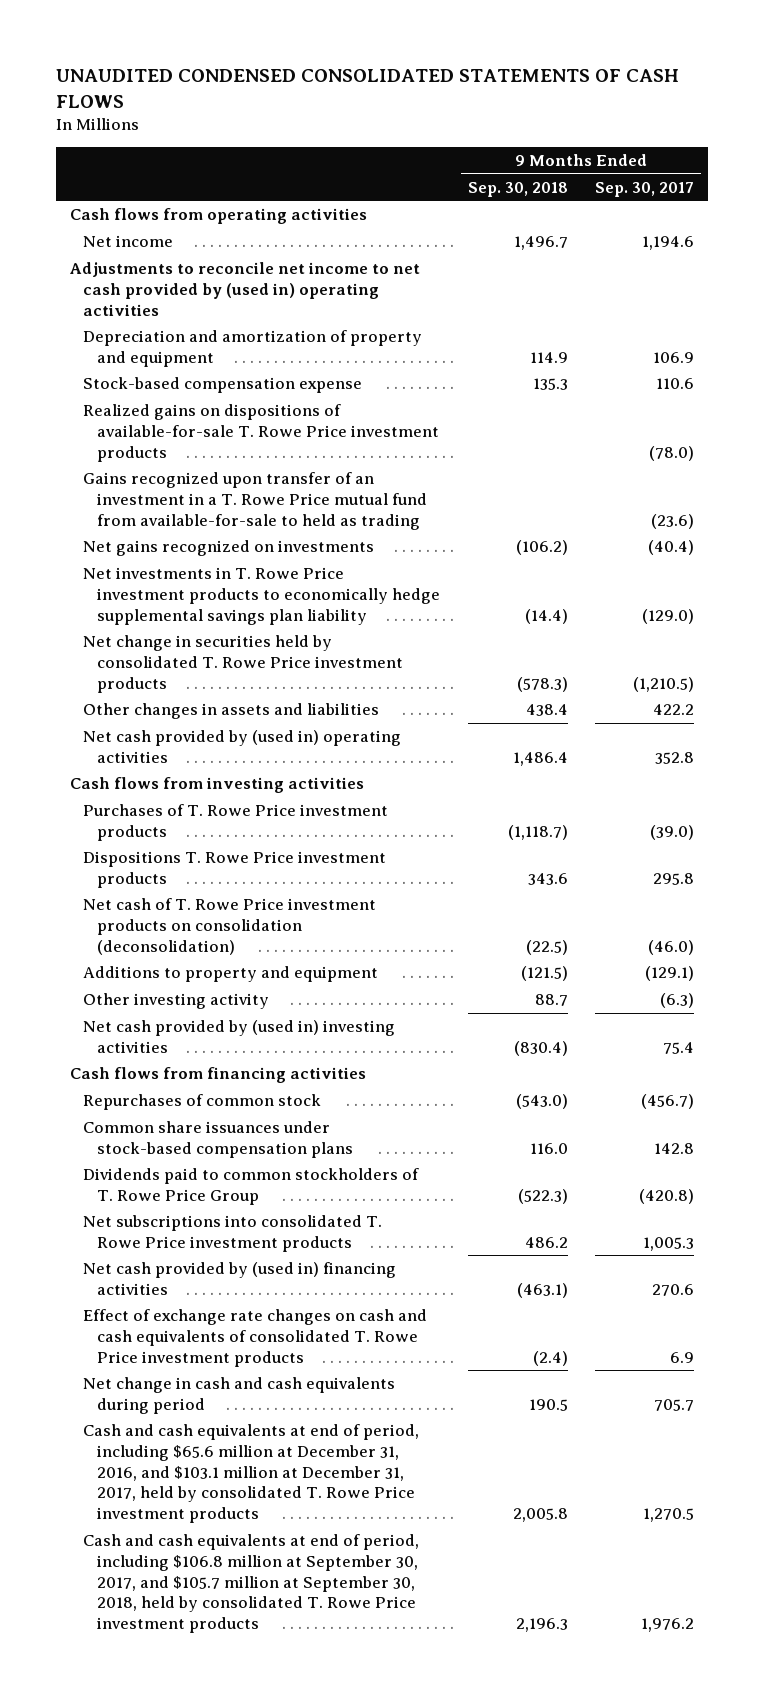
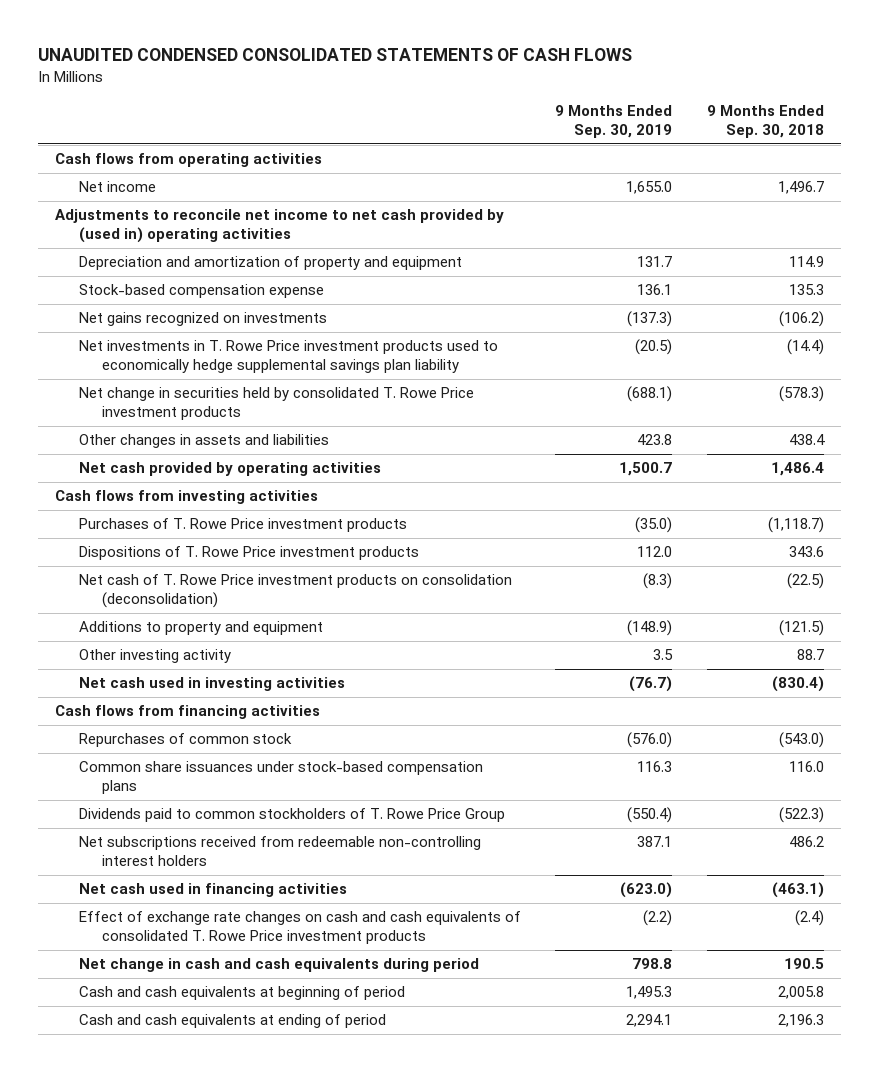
- | 9 Months Ended Sep. 30, 2018 | 9 Months Ended Sep. 30, 2017
+ | 9 Months Ended Sep. 30, 2019 | 9 Months Ended Sep. 30, 2018
- Realized gains on dispositions of available-for-sale T. Rowe Price investment products | | (78.0)
- Gains recognized upon transfer of an investment in a T. Rowe Price mutual fund from available-for-sale to held as trading | | (23.6)
- Net investments in T. Rowe Price investment products to economically hedge supplemental savings plan liability | (14.4) | (129.0)
+ Net investments in T. Rowe Price investment products used to economically hedge supplemental savings plan liability | (20.5) | (14.4)
- Net cash provided by (used in) operating activities | 1,486.4 | 352.8
+ Net cash provided by operating activities | 1,500.7 | 1,486.4
- Dispositions T. Rowe Price investment products | 343.6 | 295.8
+ Dispositions of T. Rowe Price investment products | 112.0 | 343.6
- Net cash provided by (used in) investing activities | (830.4) | 75.4
+ Net cash used in investing activities | (76.7) | (830.4)
- Net subscriptions into consolidated T. Rowe Price investment products | 486.2 | 1,005.3
- Net cash provided by (used in) financing activities | (463.1) | 270.6
+ Net subscriptions received from redeemable non-controlling interest holders | 387.1 | 486.2
+ Net cash used in financing activities | (623.0) | (463.1)
- Cash and cash equivalents at end of period, including $65.6 million at December 31, 2016, and $103.1 million at December 31, 2017, held by consolidated T. Rowe Price investment products | 2,005.8 | 1,270.5
- Cash and cash equivalents at end of period, including $106.8 million at September 30, 2017, and $105.7 million at September 30, 2018, held by consolidated T. Rowe Price investment products | 2,196.3 | 1,976.2
+ Cash and cash equivalents at beginning of period | 1,495.3 | 2,005.8
+ Cash and cash equivalents at ending of period | 2,294.1 | 2,196.3

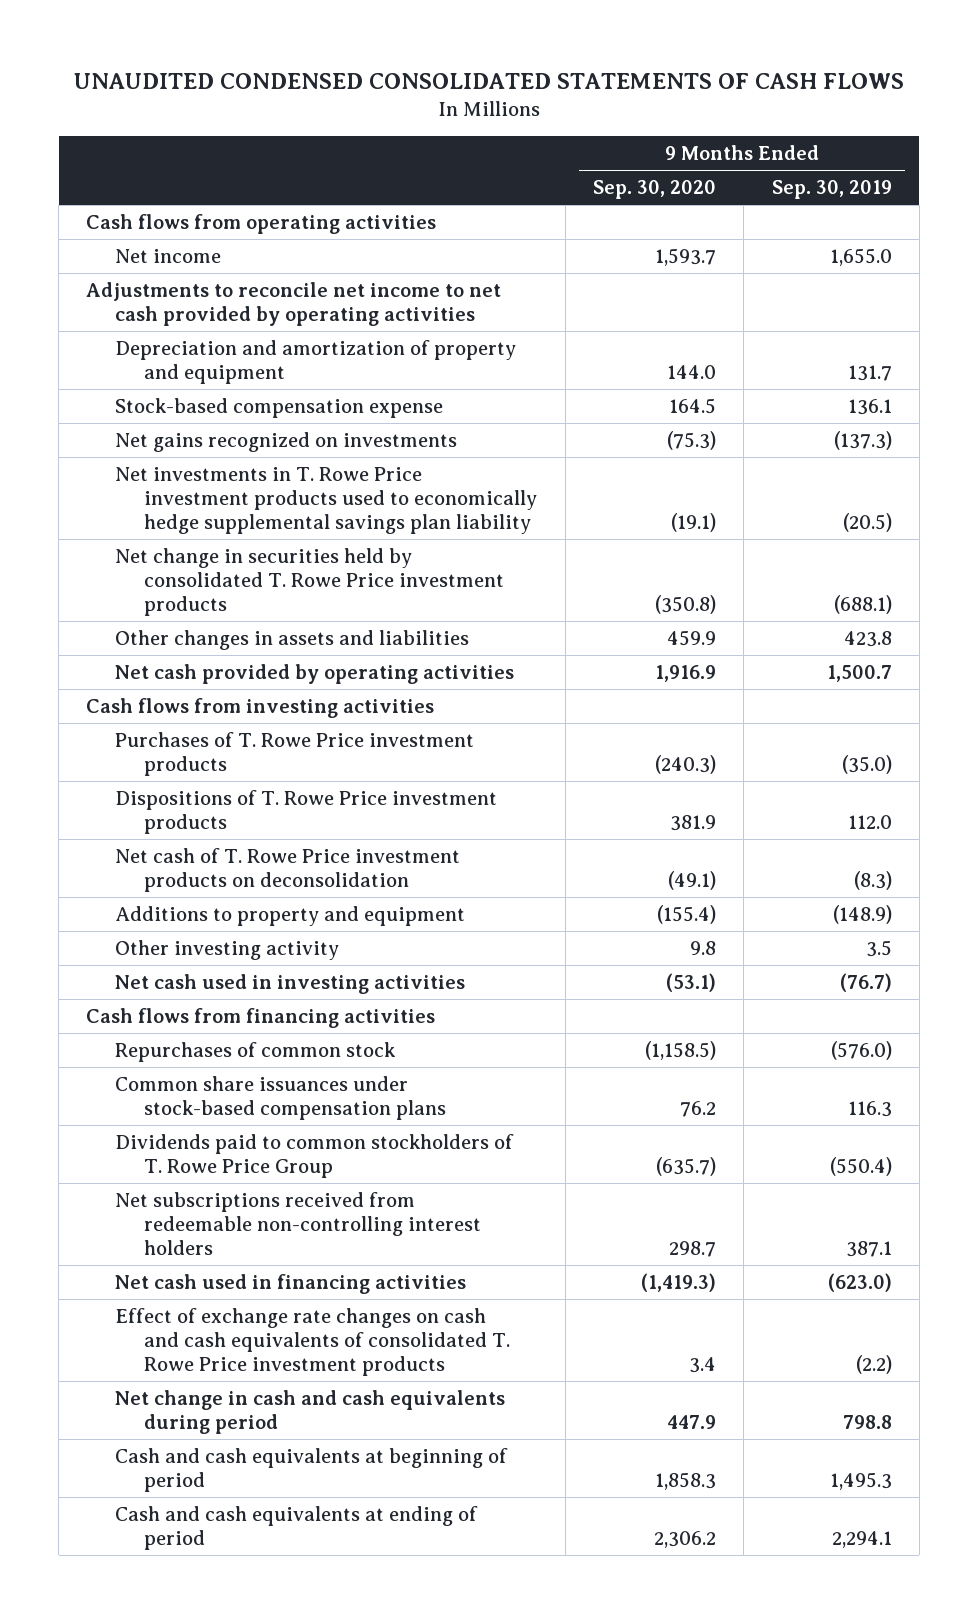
- | 9 Months Ended Sep. 30, 2019 | 9 Months Ended Sep. 30, 2018
+ | 9 Months Ended Sep. 30, 2020 | 9 Months Ended Sep. 30, 2019
- Adjustments to reconcile net income to net cash provided by (used in) operating activities
+ Adjustments to reconcile net income to net cash provided by operating activities
- Net cash of T. Rowe Price investment products on consolidation (deconsolidation) | (8.3) | (22.5)
+ Net cash of T. Rowe Price investment products on deconsolidation | (49.1) | (8.3)

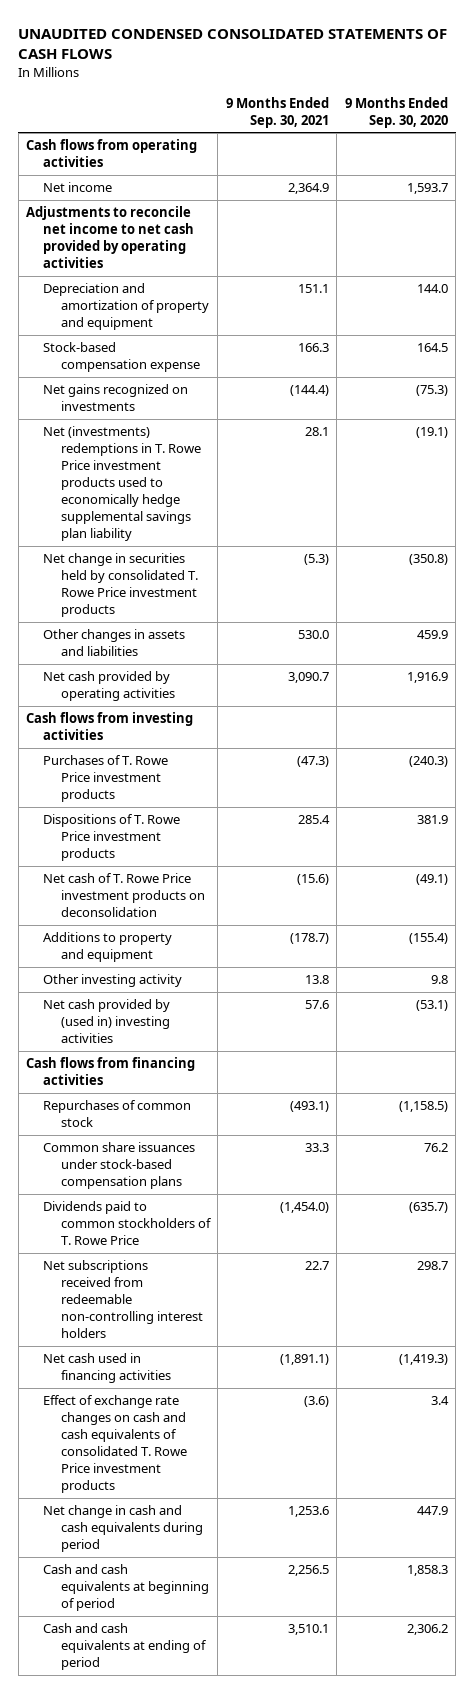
- | 9 Months Ended Sep. 30, 2020 | 9 Months Ended Sep. 30, 2019
+ | 9 Months Ended Sep. 30, 2021 | 9 Months Ended Sep. 30, 2020
- Net investments in T. Rowe Price investment products used to economically hedge supplemental savings plan liability | (19.1) | (20.5)
+ Net (investments) redemptions in T. Rowe Price investment products used to economically hedge supplemental savings plan liability | 28.1 | (19.1)
- Net cash used in investing activities | (53.1) | (76.7)
+ Net cash provided by (used in) investing activities | 57.6 | (53.1)
- Dividends paid to common stockholders of T. Rowe Price Group | (635.7) | (550.4)
+ Dividends paid to common stockholders of T. Rowe Price | (1,454.0) | (635.7)

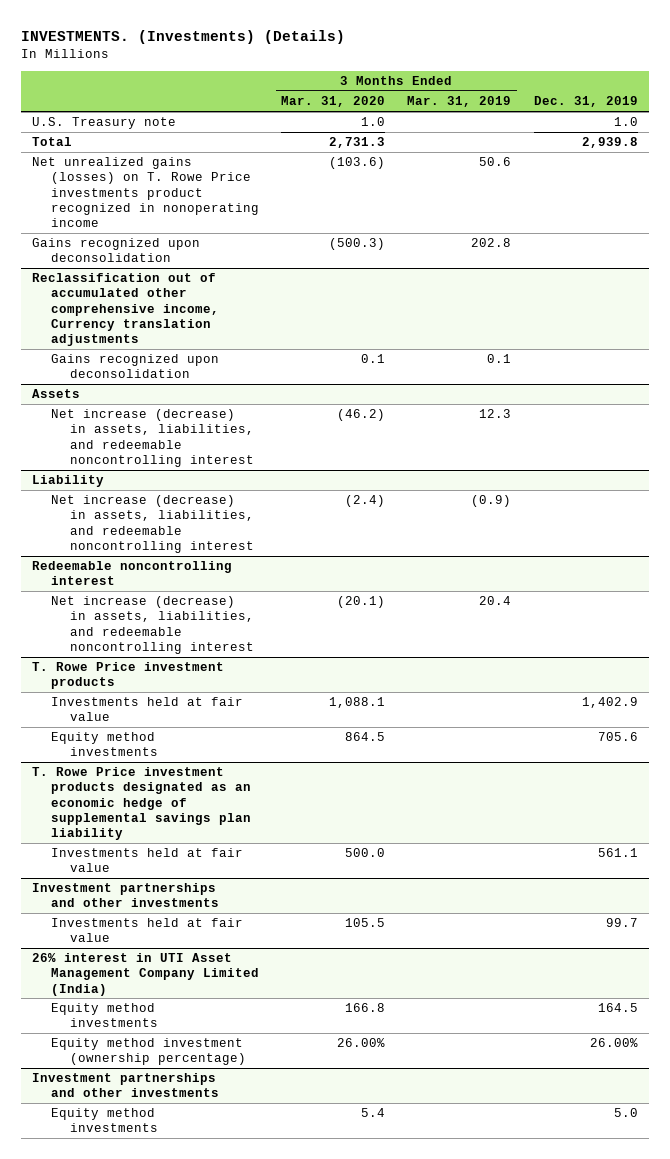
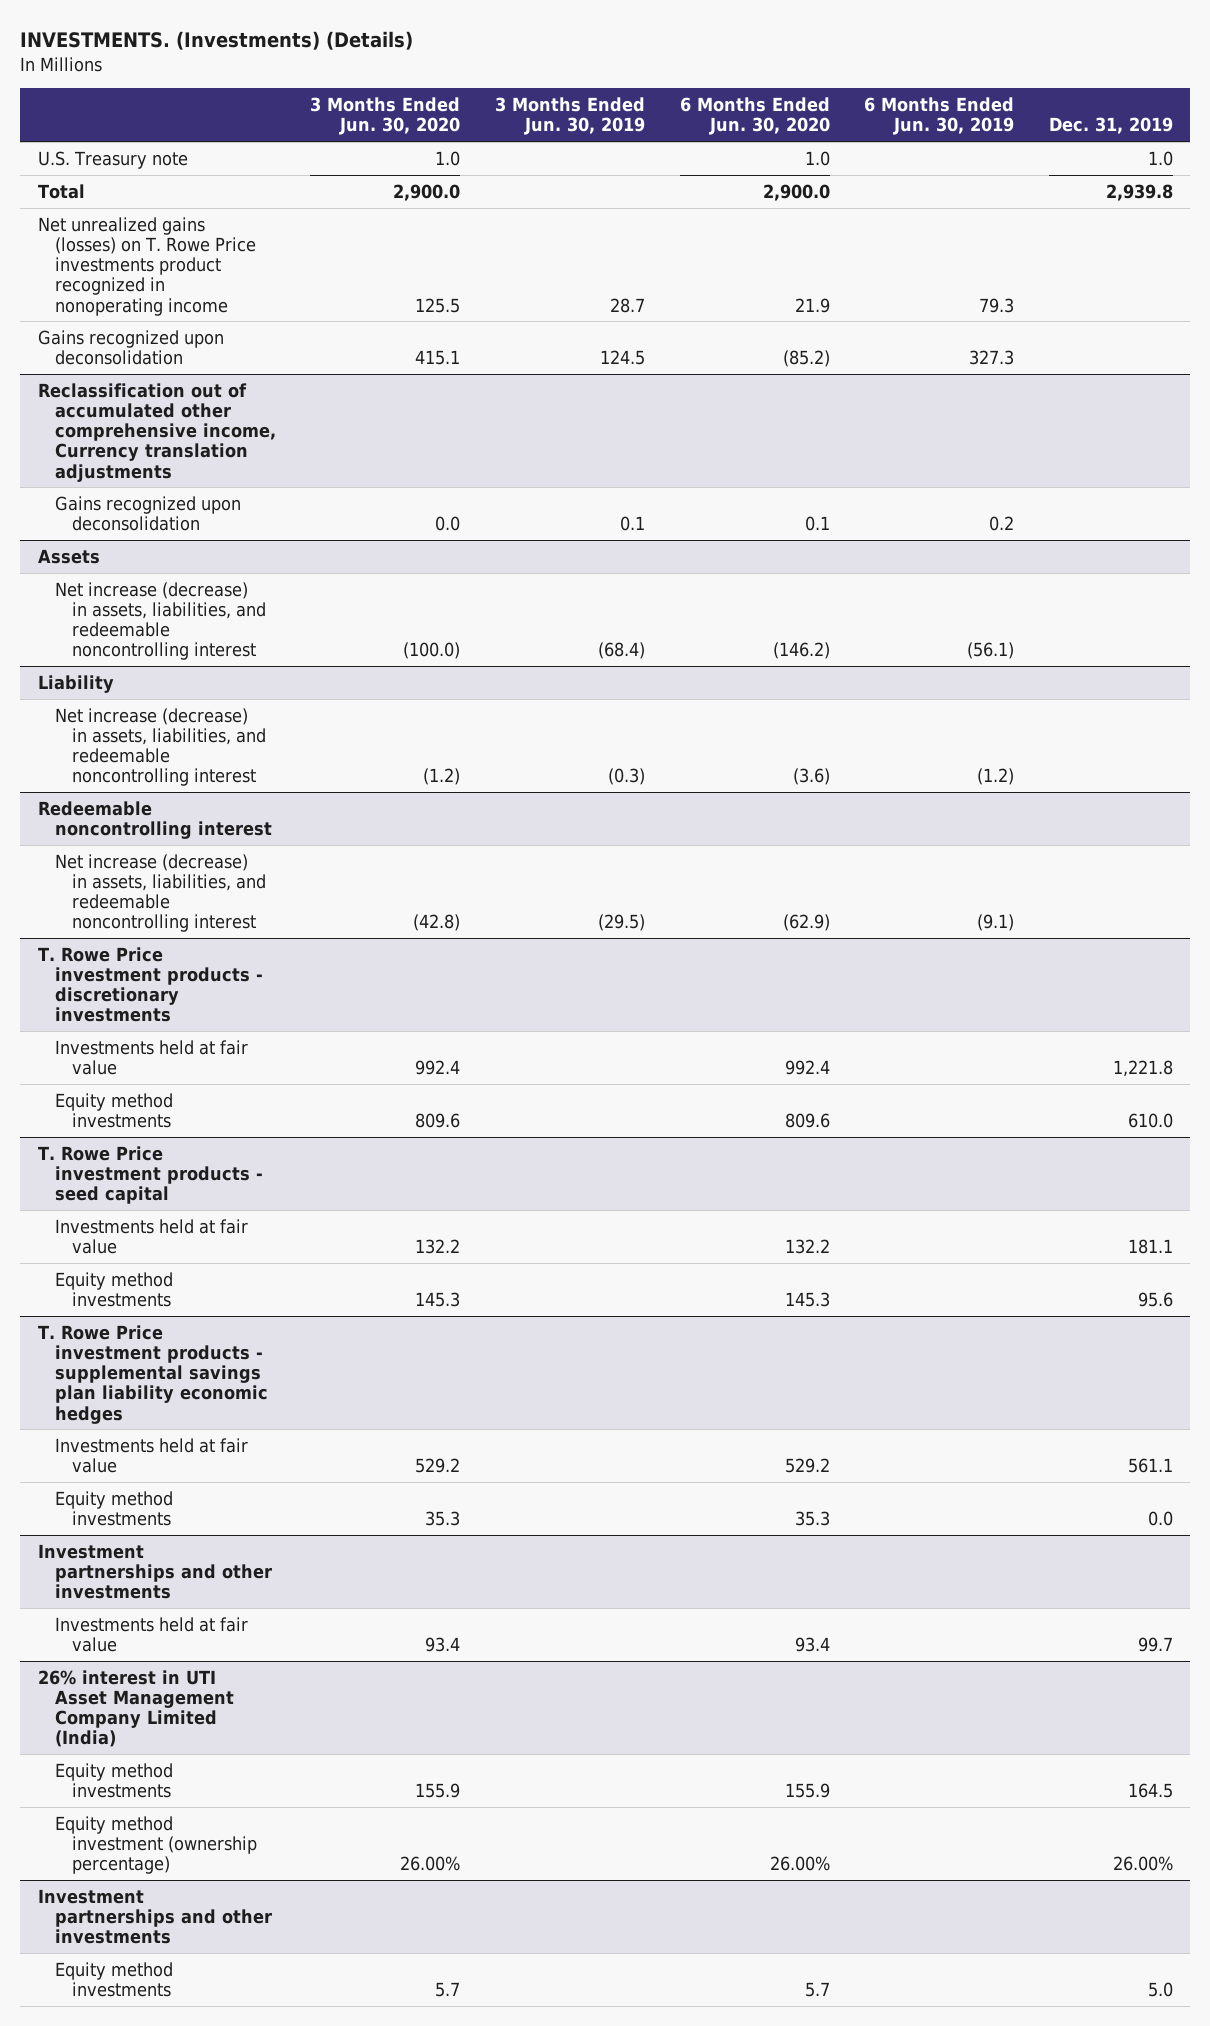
- | 3 Months Ended Mar. 31, 2020 | 3 Months Ended Mar. 31, 2019 | Dec. 31, 2019
+ | 3 Months Ended Jun. 30, 2020 | 3 Months Ended Jun. 30, 2019 | 6 Months Ended Jun. 30, 2020 | 6 Months Ended Jun. 30, 2019 | Dec. 31, 2019
- T. Rowe Price investment products
- Investments held at fair value | 1,088.1 | | 1,402.9
- Equity method investments | 864.5 | | 705.6
- T. Rowe Price investment products designated as an economic hedge of supplemental savings plan liability
+ T. Rowe Price investment products - discretionary investments
+ Investments held at fair value | 992.4 | | 992.4 | | 1,221.8
+ Equity method investments | 809.6 | | 809.6 | | 610.0
+ T. Rowe Price investment products - seed capital
+ Investments held at fair value | 132.2 | | 132.2 | | 181.1
+ Equity method investments | 145.3 | | 145.3 | | 95.6
+ T. Rowe Price investment products - supplemental savings plan liability economic hedges
+ Equity method investments | 35.3 | | 35.3 | | 0.0

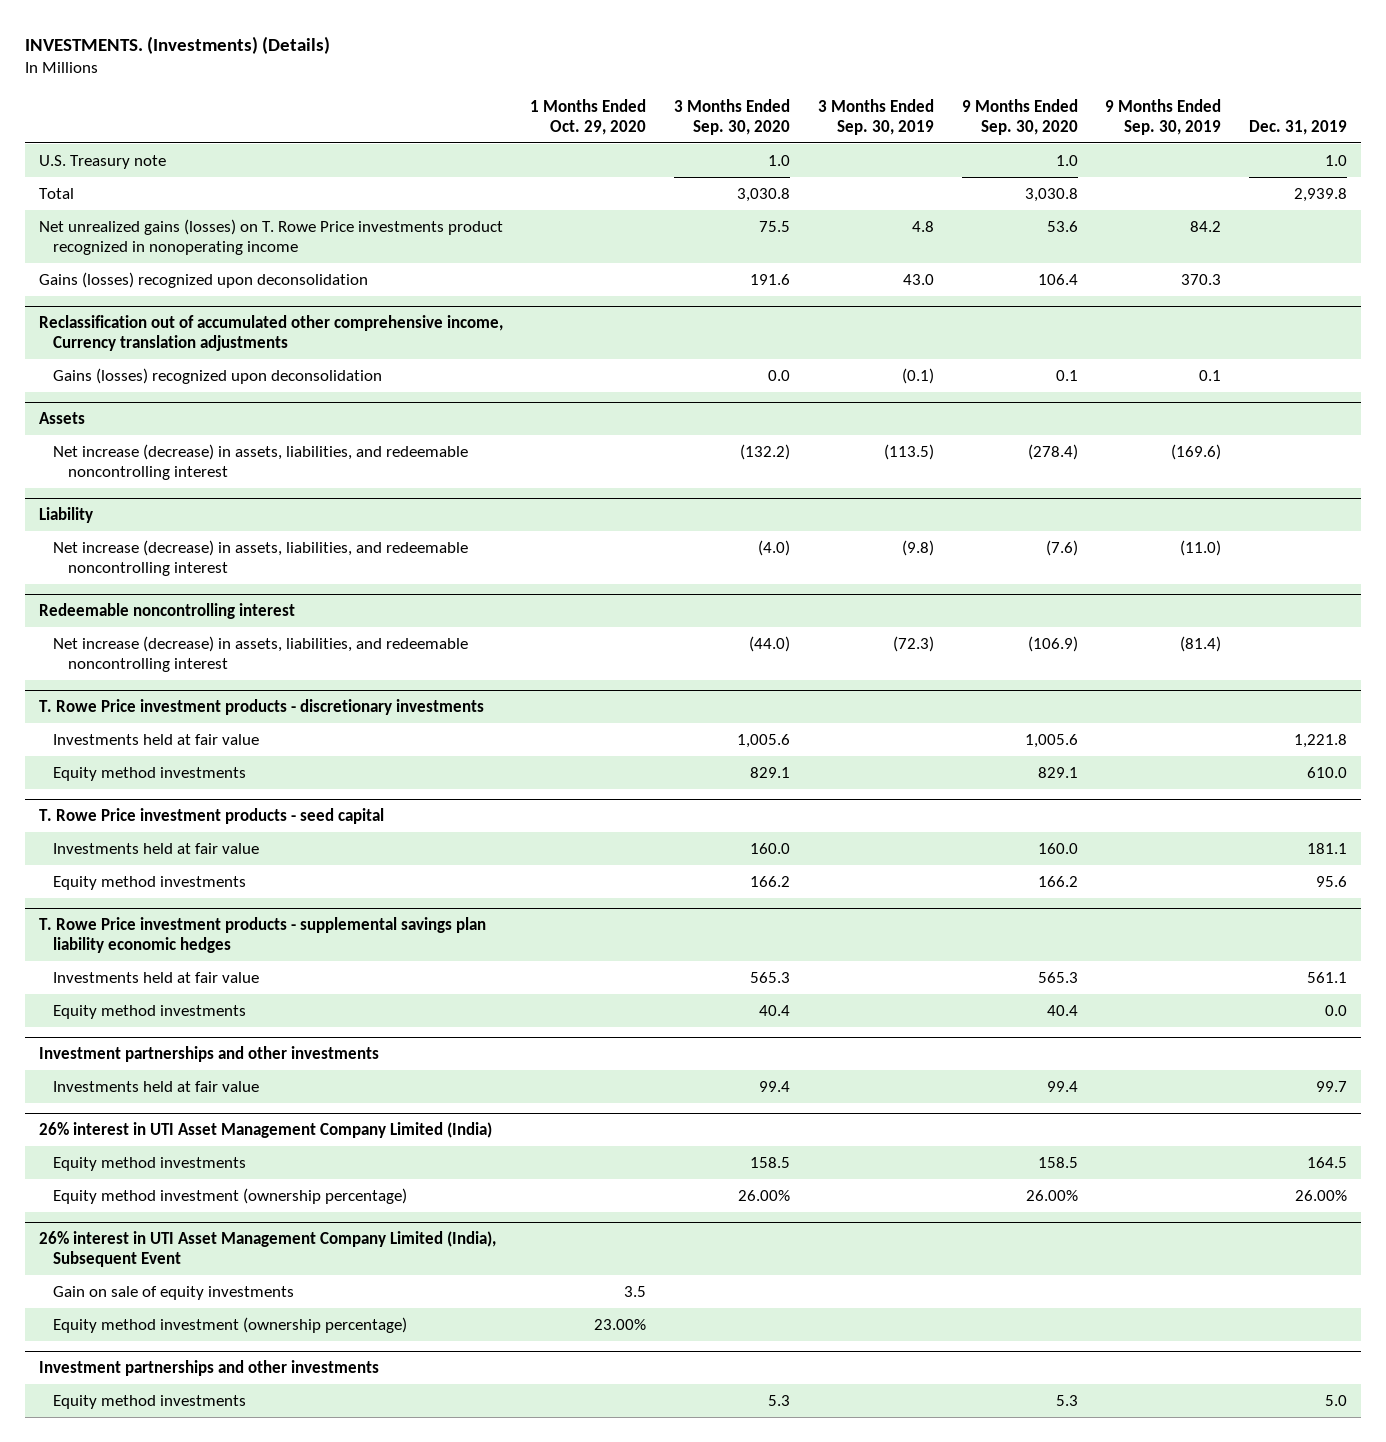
- | 3 Months Ended Jun. 30, 2020 | 3 Months Ended Jun. 30, 2019 | 6 Months Ended Jun. 30, 2020 | 6 Months Ended Jun. 30, 2019 | Dec. 31, 2019
+ | 1 Months Ended Oct. 29, 2020 | 3 Months Ended Sep. 30, 2020 | 3 Months Ended Sep. 30, 2019 | 9 Months Ended Sep. 30, 2020 | 9 Months Ended Sep. 30, 2019 | Dec. 31, 2019
- Gains recognized upon deconsolidation | 415.1 | 124.5 | (85.2) | 327.3 |
+ Gains (losses) recognized upon deconsolidation | | 191.6 | 43.0 | 106.4 | 370.3 |
@ Reclassification out of accumulated other comprehensive income, Currency translation adjustments
- Gains recognized upon deconsolidation | 0.0 | 0.1 | 0.1 | 0.2 |
+ Gains (losses) recognized upon deconsolidation | | 0.0 | (0.1) | 0.1 | 0.1 |
+ 26% interest in UTI Asset Management Company Limited (India), Subsequent Event
+ Gain on sale of equity investments | 3.5 | | | | |
+ Equity method investment (ownership percentage) | 23.00% | | | | |

